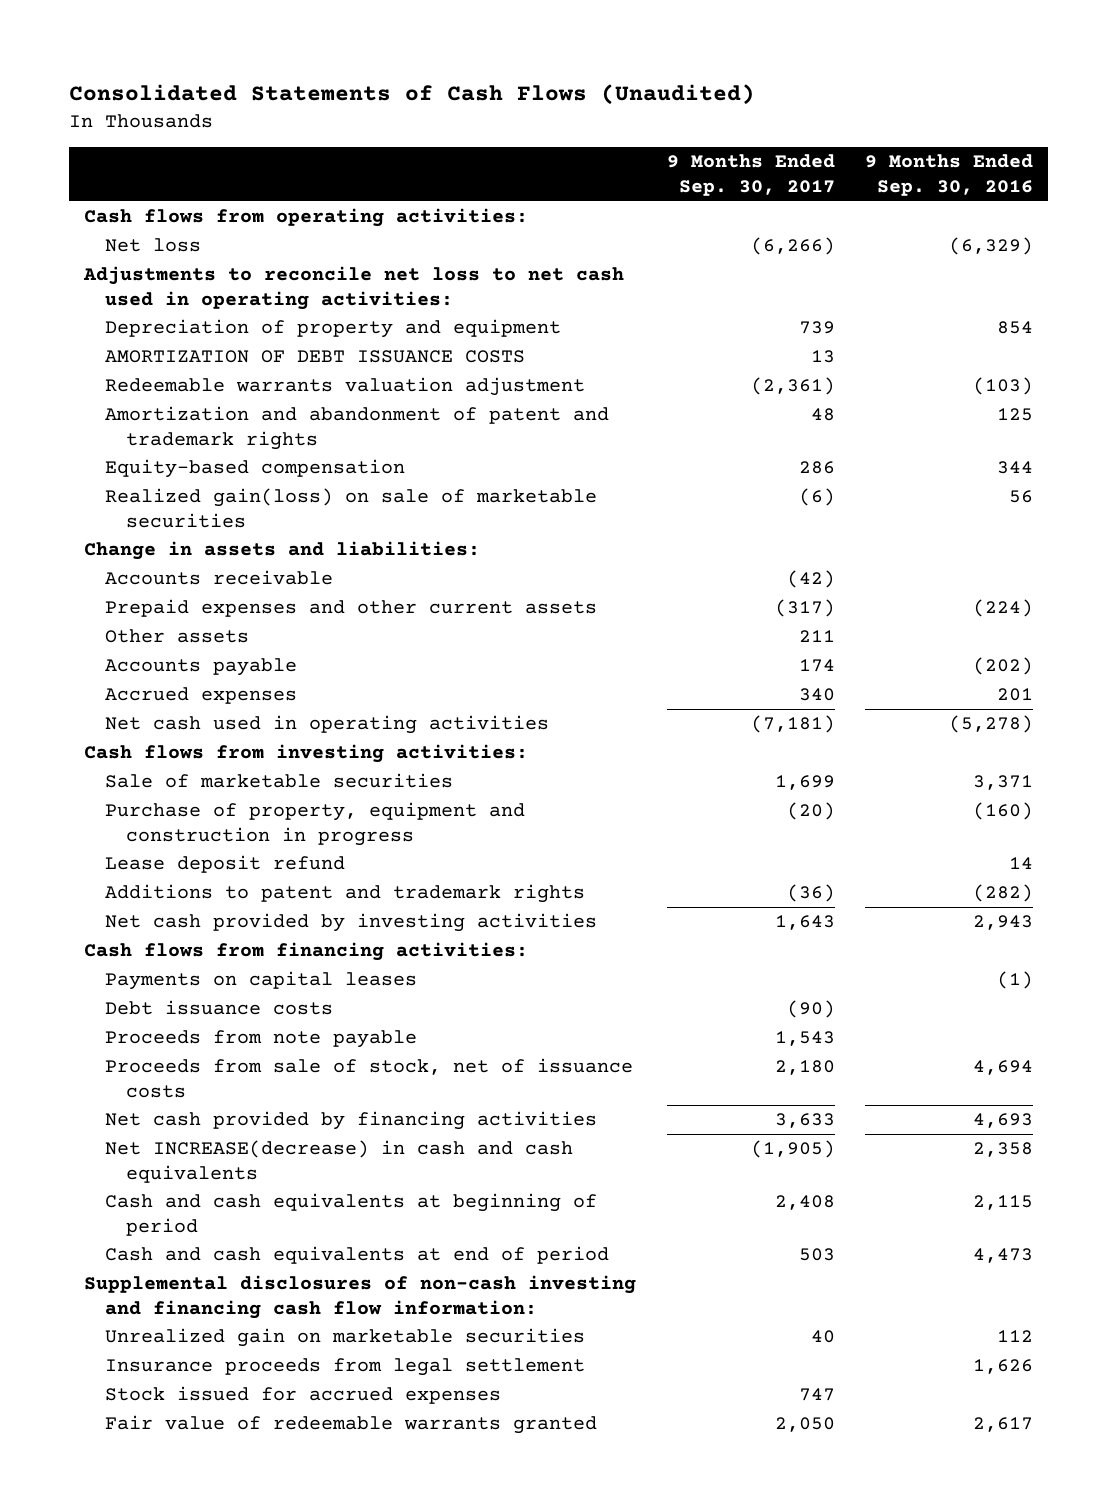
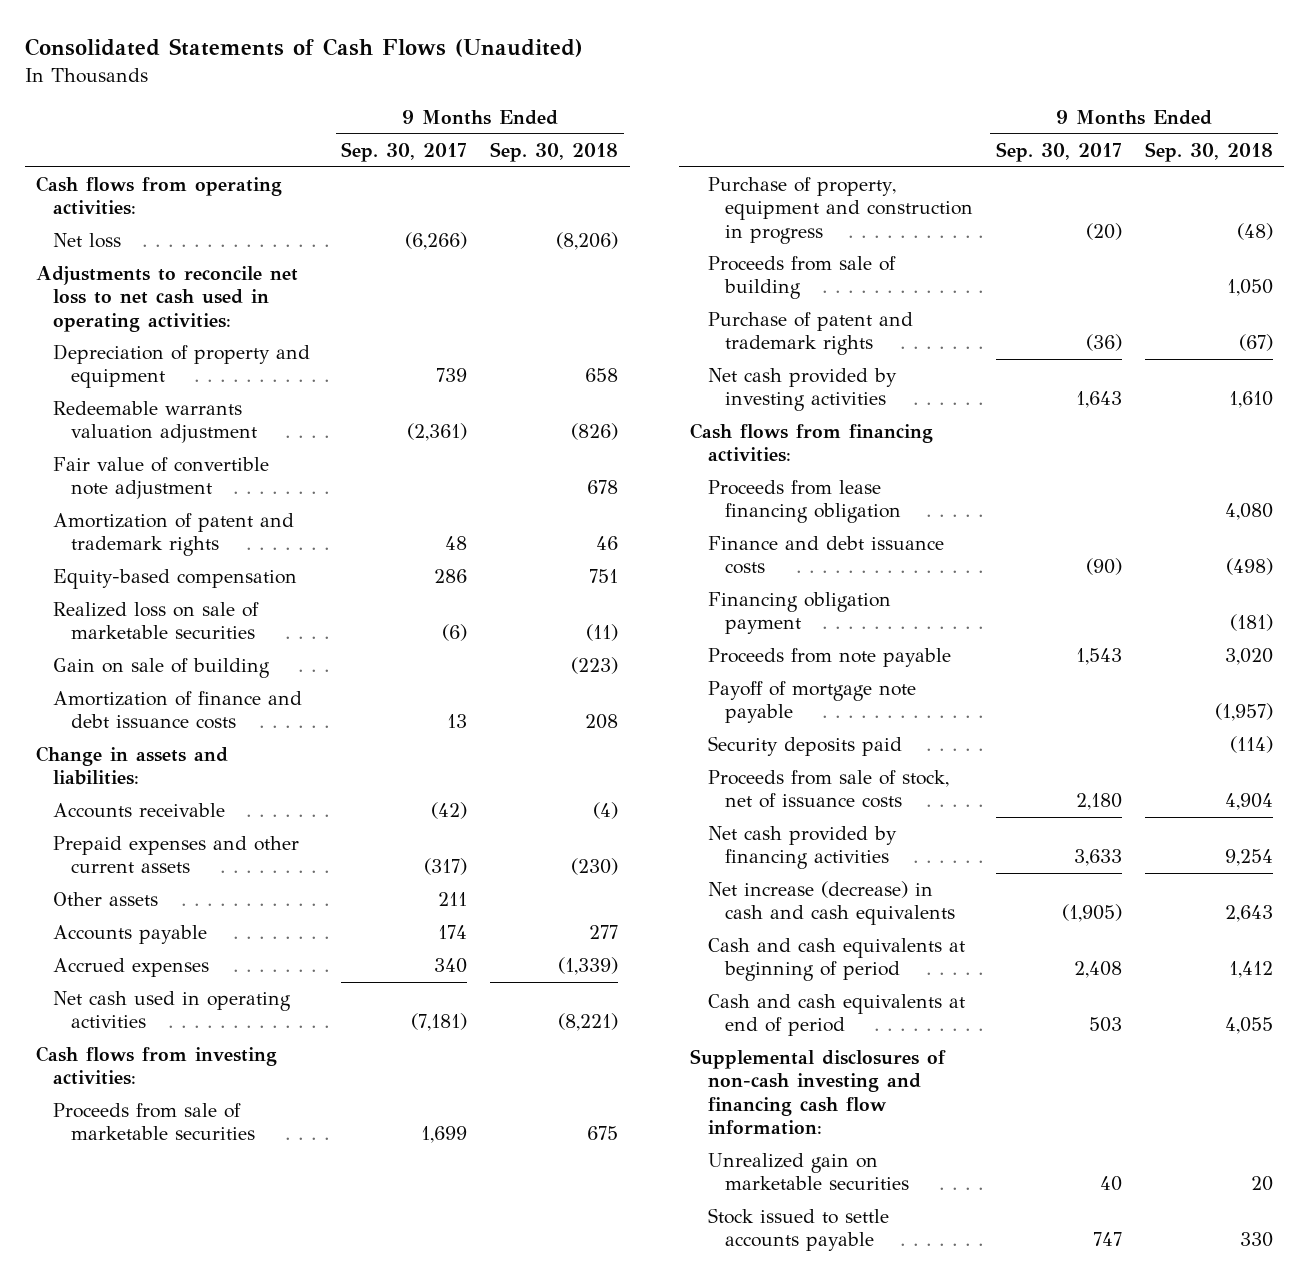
- | 9 Months Ended Sep. 30, 2017 | 9 Months Ended Sep. 30, 2016
+ | 9 Months Ended Sep. 30, 2017 | 9 Months Ended Sep. 30, 2018
- AMORTIZATION OF DEBT ISSUANCE COSTS | 13 |
- Amortization and abandonment of patent and trademark rights | 48 | 125
+ Fair value of convertible note adjustment | | 678
+ Amortization of patent and trademark rights | 48 | 46
- Realized gain(loss) on sale of marketable securities | (6) | 56
+ Realized loss on sale of marketable securities | (6) | (11)
+ Gain on sale of building | | (223)
+ Amortization of finance and debt issuance costs | 13 | 208
- Sale of marketable securities | 1,699 | 3,371
+ Proceeds from sale of marketable securities | 1,699 | 675
- Lease deposit refund | | 14
- Additions to patent and trademark rights | (36) | (282)
+ Proceeds from sale of building | | 1,050
+ Purchase of patent and trademark rights | (36) | (67)
- Payments on capital leases | | (1)
- Debt issuance costs | (90) |
+ Proceeds from lease financing obligation | | 4,080
+ Finance and debt issuance costs | (90) | (498)
+ Financing obligation payment | | (181)
+ Payoff of mortgage note payable | | (1,957)
+ Security deposits paid | | (114)
- Net INCREASE(decrease) in cash and cash equivalents | (1,905) | 2,358
+ Net increase (decrease) in cash and cash equivalents | (1,905) | 2,643
- Insurance proceeds from legal settlement | | 1,626
- Stock issued for accrued expenses | 747 |
- Fair value of redeemable warrants granted | 2,050 | 2,617
+ Stock issued to settle accounts payable | 747 | 330

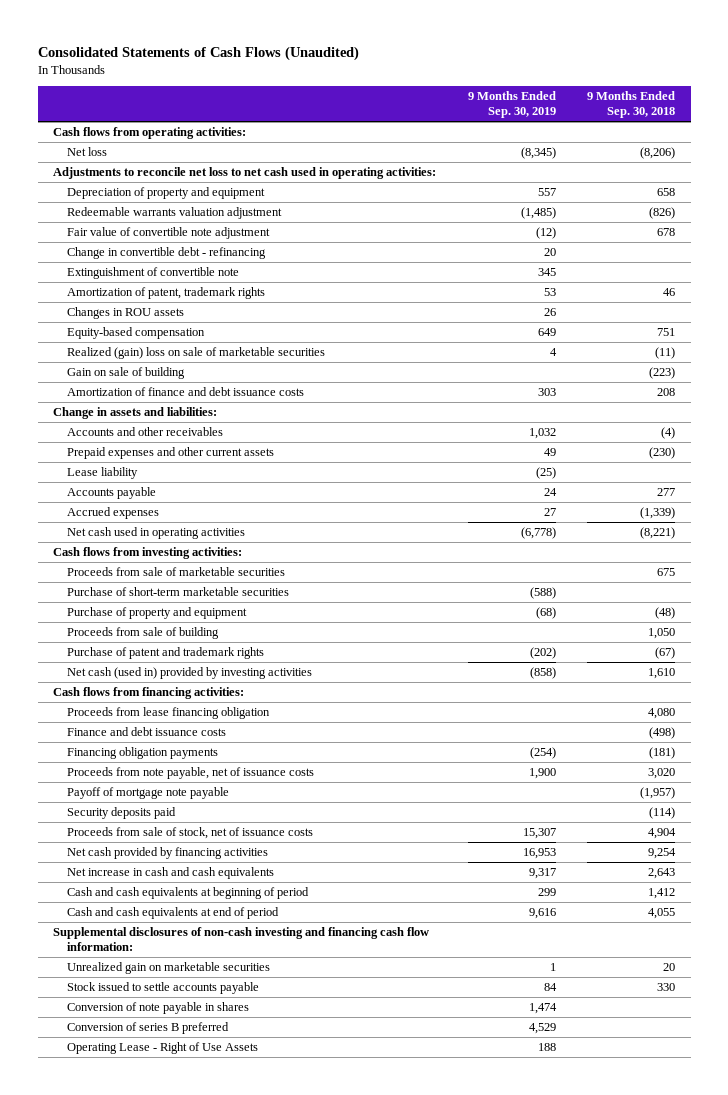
- | 9 Months Ended Sep. 30, 2017 | 9 Months Ended Sep. 30, 2018
+ | 9 Months Ended Sep. 30, 2019 | 9 Months Ended Sep. 30, 2018
- Amortization of patent and trademark rights | 48 | 46
+ Change in convertible debt - refinancing | 20 |
+ Extinguishment of convertible note | 345 |
+ Amortization of patent, trademark rights | 53 | 46
+ Changes in ROU assets | 26 |
- Realized loss on sale of marketable securities | (6) | (11)
+ Realized (gain) loss on sale of marketable securities | 4 | (11)
- Accounts receivable | (42) | (4)
+ Accounts and other receivables | 1,032 | (4)
- Other assets | 211 |
+ Lease liability | (25) |
- Purchase of property, equipment and construction in progress | (20) | (48)
+ Purchase of short-term marketable securities | (588) |
+ Purchase of property and equipment | (68) | (48)
- Net cash provided by investing activities | 1,643 | 1,610
+ Net cash (used in) provided by investing activities | (858) | 1,610
- Financing obligation payment | | (181)
- Proceeds from note payable | 1,543 | 3,020
+ Financing obligation payments | (254) | (181)
+ Proceeds from note payable, net of issuance costs | 1,900 | 3,020
- Net increase (decrease) in cash and cash equivalents | (1,905) | 2,643
+ Net increase in cash and cash equivalents | 9,317 | 2,643
+ Conversion of note payable in shares | 1,474 |
+ Conversion of series B preferred | 4,529 |
+ Operating Lease - Right of Use Assets | 188 |

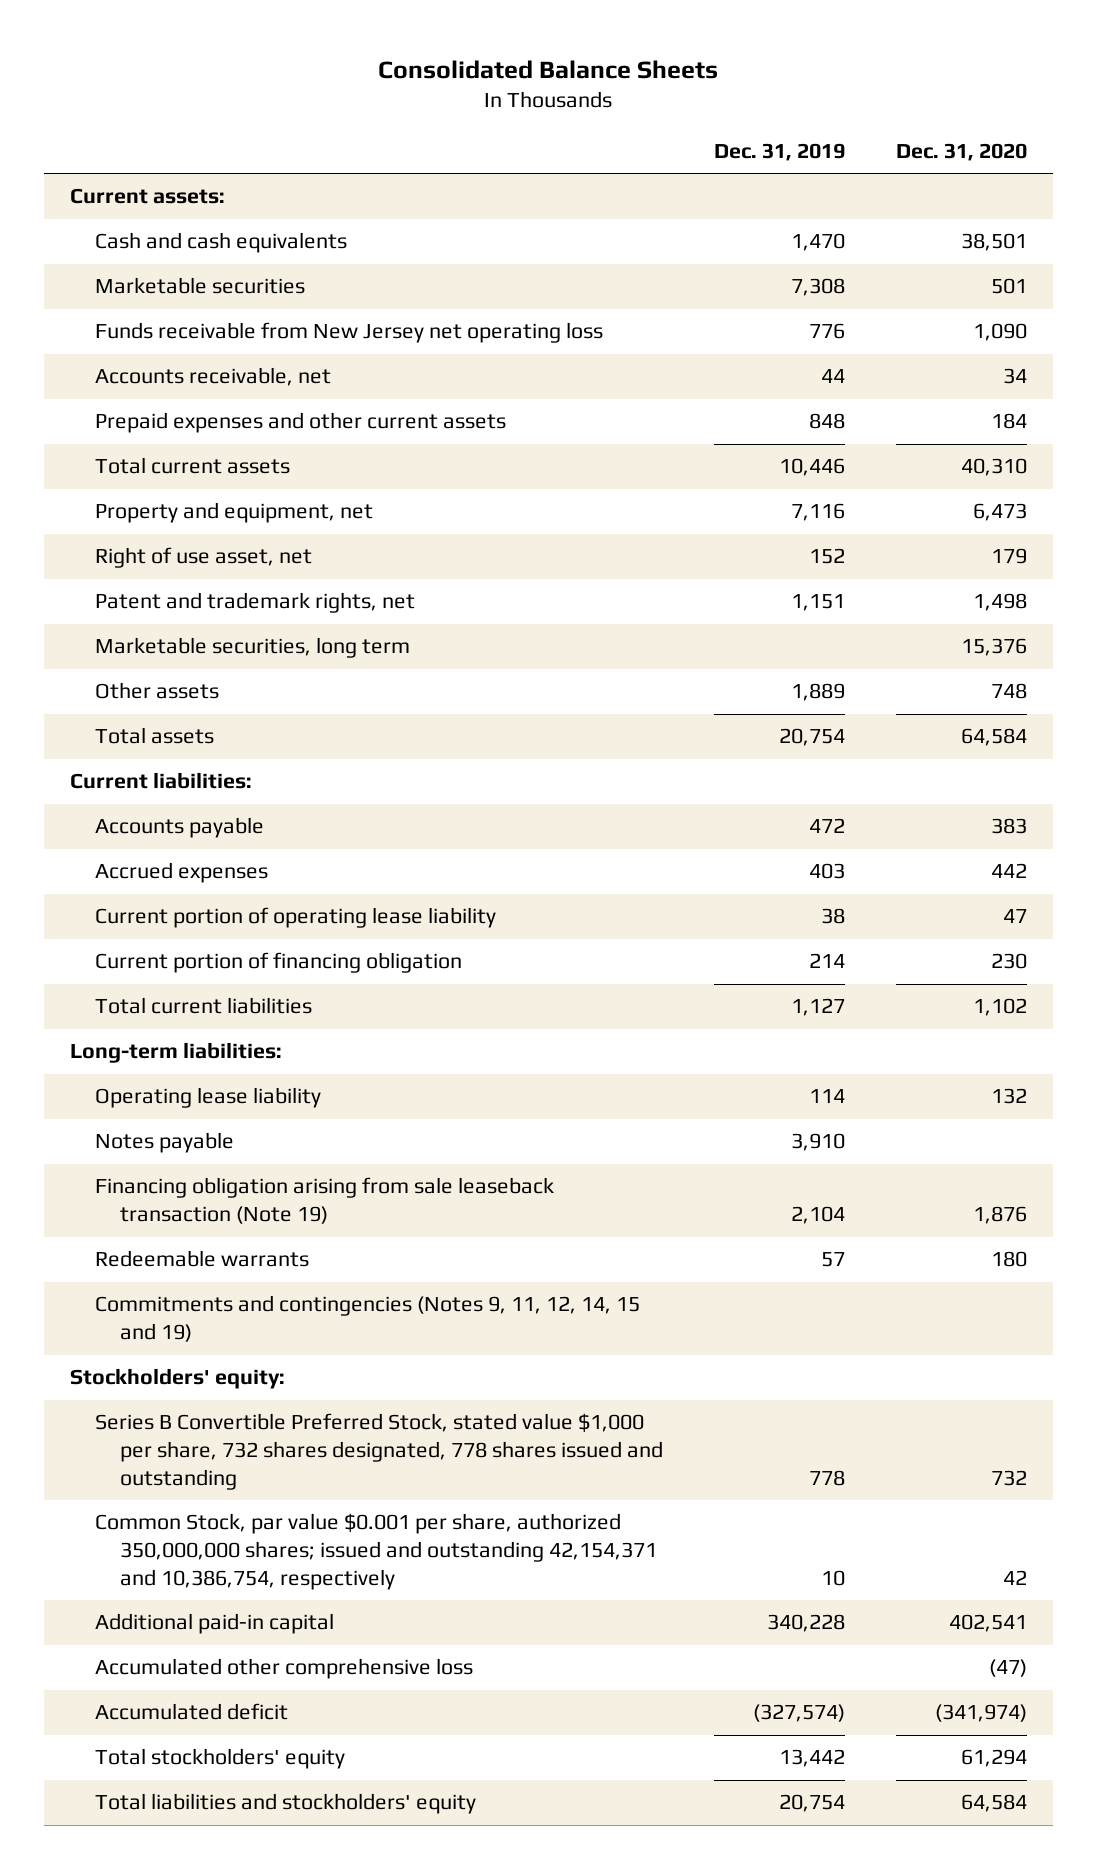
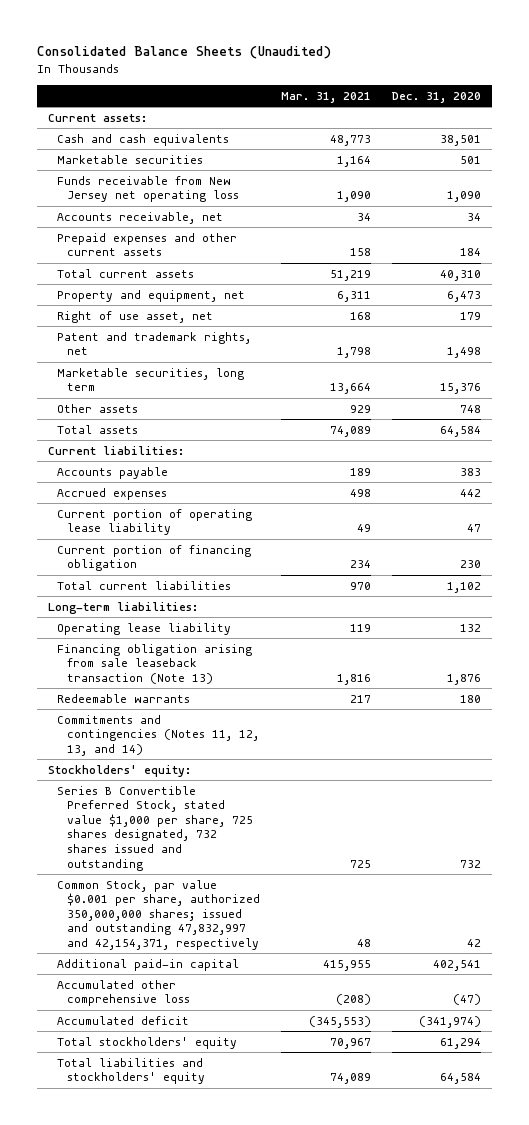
- Consolidated Balance Sheets
+ Consolidated Balance Sheets (Unaudited)
- | Dec. 31, 2019 | Dec. 31, 2020
+ | Mar. 31, 2021 | Dec. 31, 2020
- Notes payable | 3,910 |
- Financing obligation arising from sale leaseback transaction (Note 19) | 2,104 | 1,876
+ Financing obligation arising from sale leaseback transaction (Note 13) | 1,816 | 1,876
- Commitments and contingencies (Notes 9, 11, 12, 14, 15 and 19)
+ Commitments and contingencies (Notes 11, 12, 13, and 14)
- Series B Convertible Preferred Stock, stated value $1,000 per share, 732 shares designated, 778 shares issued and outstanding | 778 | 732
- Common Stock, par value $0.001 per share, authorized 350,000,000 shares; issued and outstanding 42,154,371 and 10,386,754, respectively | 10 | 42
+ Series B Convertible Preferred Stock, stated value $1,000 per share, 725 shares designated, 732 shares issued and outstanding | 725 | 732
+ Common Stock, par value $0.001 per share, authorized 350,000,000 shares; issued and outstanding 47,832,997 and 42,154,371, respectively | 48 | 42

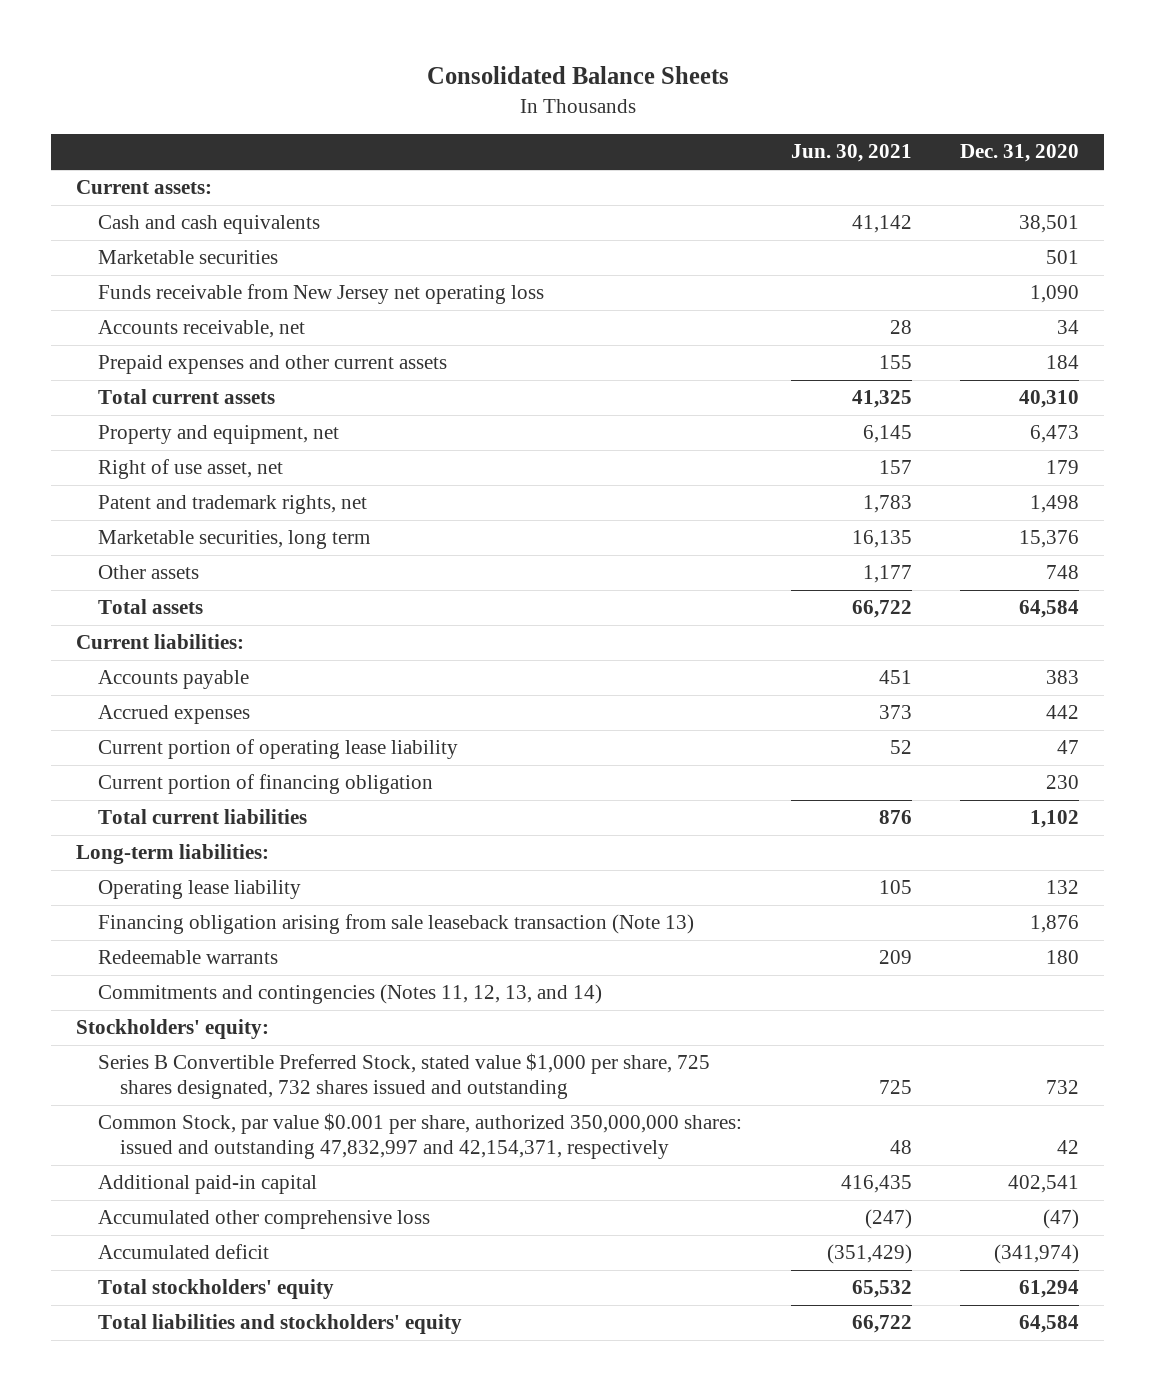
- Consolidated Balance Sheets (Unaudited)
+ Consolidated Balance Sheets
- | Mar. 31, 2021 | Dec. 31, 2020
+ | Jun. 30, 2021 | Dec. 31, 2020
- Common Stock, par value $0.001 per share, authorized 350,000,000 shares; issued and outstanding 47,832,997 and 42,154,371, respectively | 48 | 42
+ Common Stock, par value $0.001 per share, authorized 350,000,000 shares: issued and outstanding 47,832,997 and 42,154,371, respectively | 48 | 42

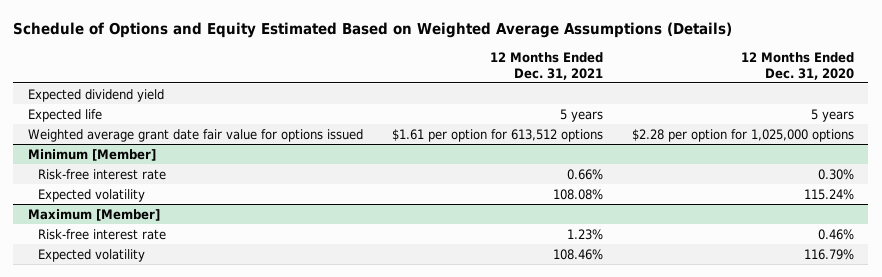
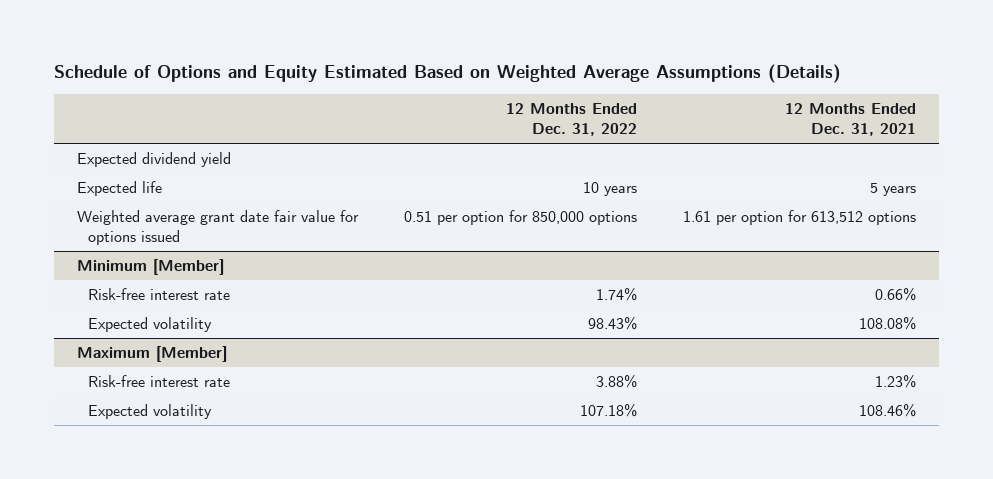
- | 12 Months Ended Dec. 31, 2021 | 12 Months Ended Dec. 31, 2020
+ | 12 Months Ended Dec. 31, 2022 | 12 Months Ended Dec. 31, 2021
- Weighted average grant date fair value for options issued | $1.61 per option for 613,512 options | $2.28 per option for 1,025,000 options
+ Weighted average grant date fair value for options issued | 0.51 per option for 850,000 options | 1.61 per option for 613,512 options

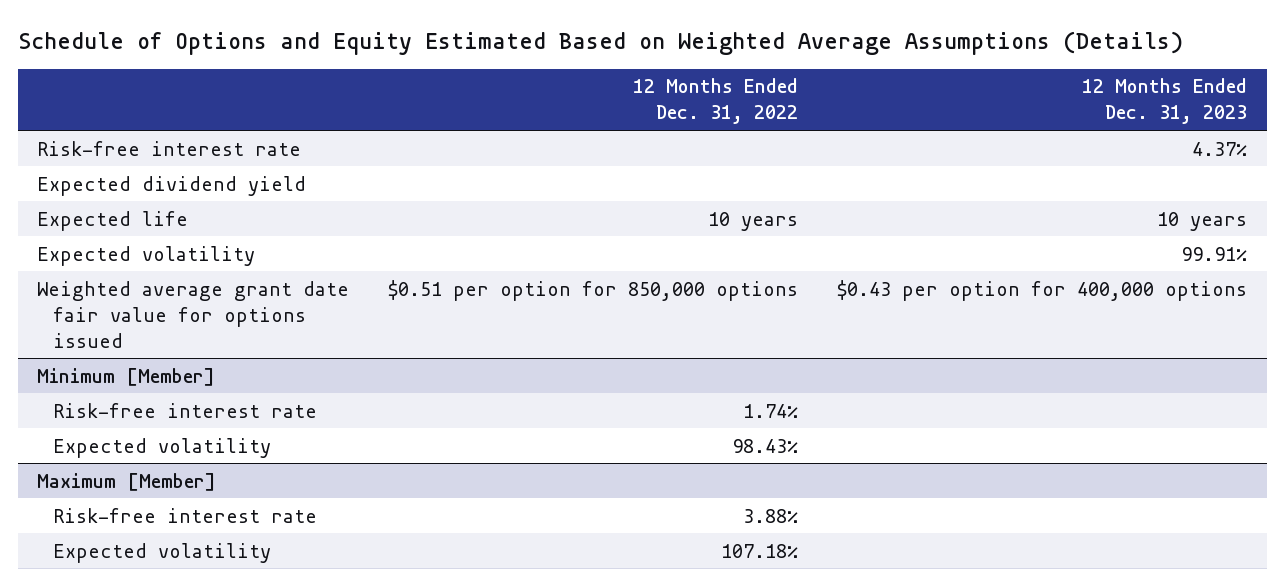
- | 12 Months Ended Dec. 31, 2022 | 12 Months Ended Dec. 31, 2021
+ | 12 Months Ended Dec. 31, 2022 | 12 Months Ended Dec. 31, 2023
+ Risk-free interest rate | | 4.37%
- Weighted average grant date fair value for options issued | 0.51 per option for 850,000 options | 1.61 per option for 613,512 options
+ Expected volatility | | 99.91%
+ Weighted average grant date fair value for options issued | $0.51 per option for 850,000 options | $0.43 per option for 400,000 options

